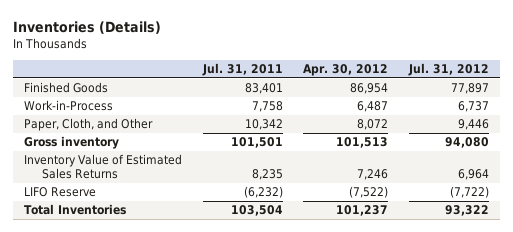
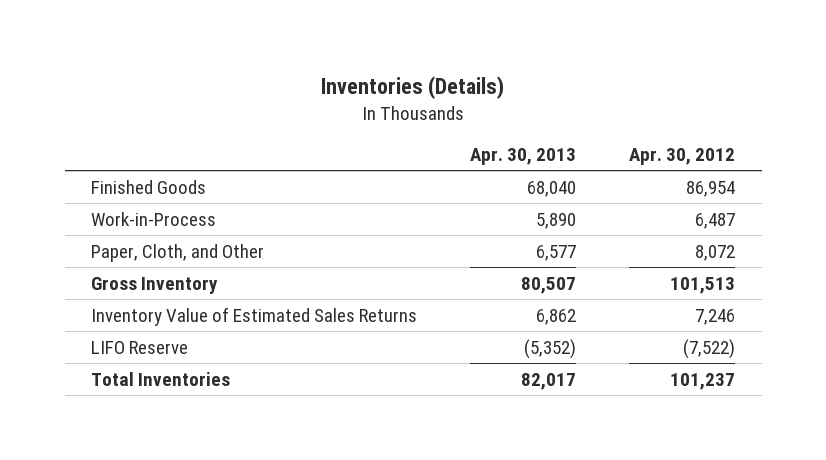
- | Jul. 31, 2011 | Apr. 30, 2012 | Jul. 31, 2012
+ | Apr. 30, 2013 | Apr. 30, 2012
- Gross inventory | 101,501 | 101,513 | 94,080
+ Gross Inventory | 80,507 | 101,513

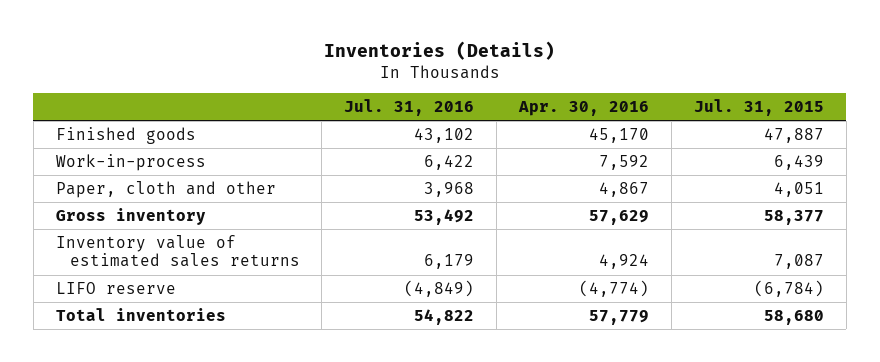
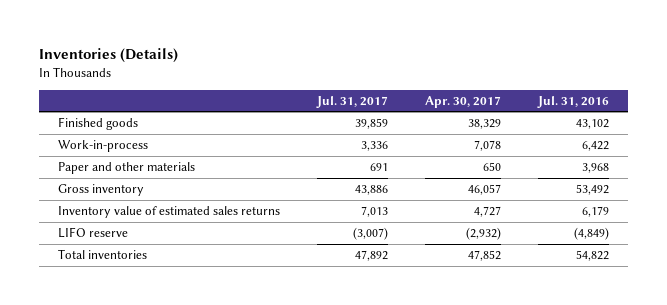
- | Jul. 31, 2016 | Apr. 30, 2016 | Jul. 31, 2015
+ | Jul. 31, 2017 | Apr. 30, 2017 | Jul. 31, 2016
- Paper, cloth and other | 3,968 | 4,867 | 4,051
+ Paper and other materials | 691 | 650 | 3,968

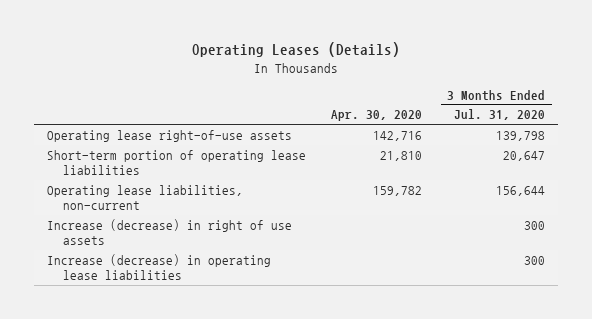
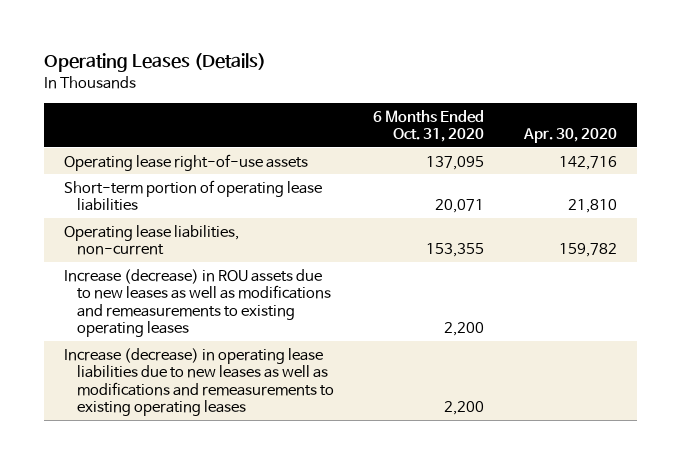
- | Apr. 30, 2020 | 3 Months Ended Jul. 31, 2020
+ | 6 Months Ended Oct. 31, 2020 | Apr. 30, 2020
- Increase (decrease) in right of use assets | | 300
- Increase (decrease) in operating lease liabilities | | 300
+ Increase (decrease) in ROU assets due to new leases as well as modifications and remeasurements to existing operating leases | 2,200 |
+ Increase (decrease) in operating lease liabilities due to new leases as well as modifications and remeasurements to existing operating leases | 2,200 |

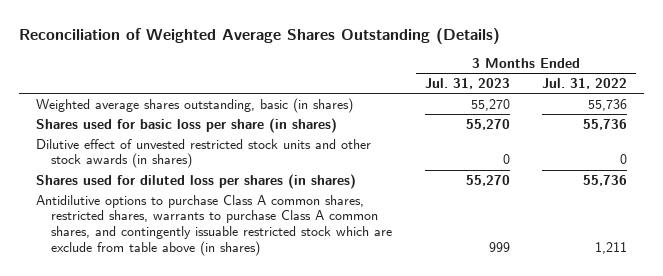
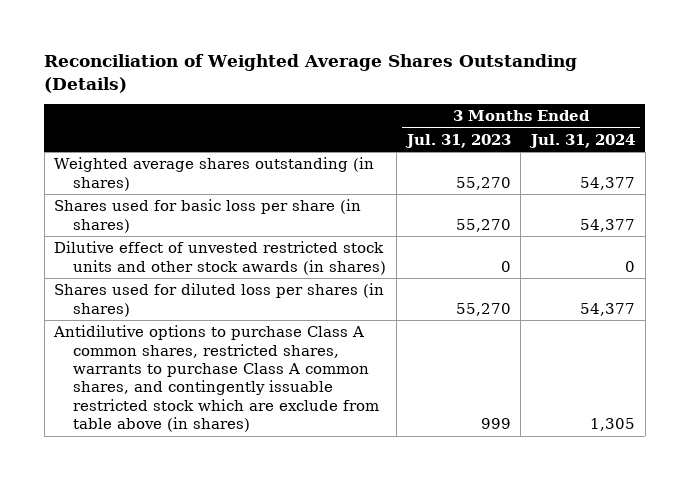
- | 3 Months Ended Jul. 31, 2023 | 3 Months Ended Jul. 31, 2022
+ | 3 Months Ended Jul. 31, 2023 | 3 Months Ended Jul. 31, 2024
- Weighted average shares outstanding, basic (in shares) | 55,270 | 55,736
+ Weighted average shares outstanding (in shares) | 55,270 | 54,377

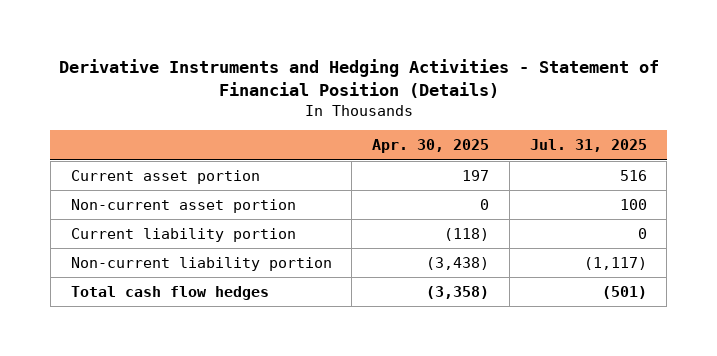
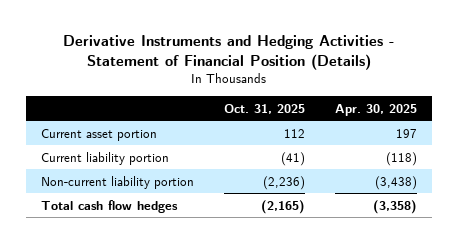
- | Apr. 30, 2025 | Jul. 31, 2025
+ | Oct. 31, 2025 | Apr. 30, 2025
- Non-current asset portion | 0 | 100

